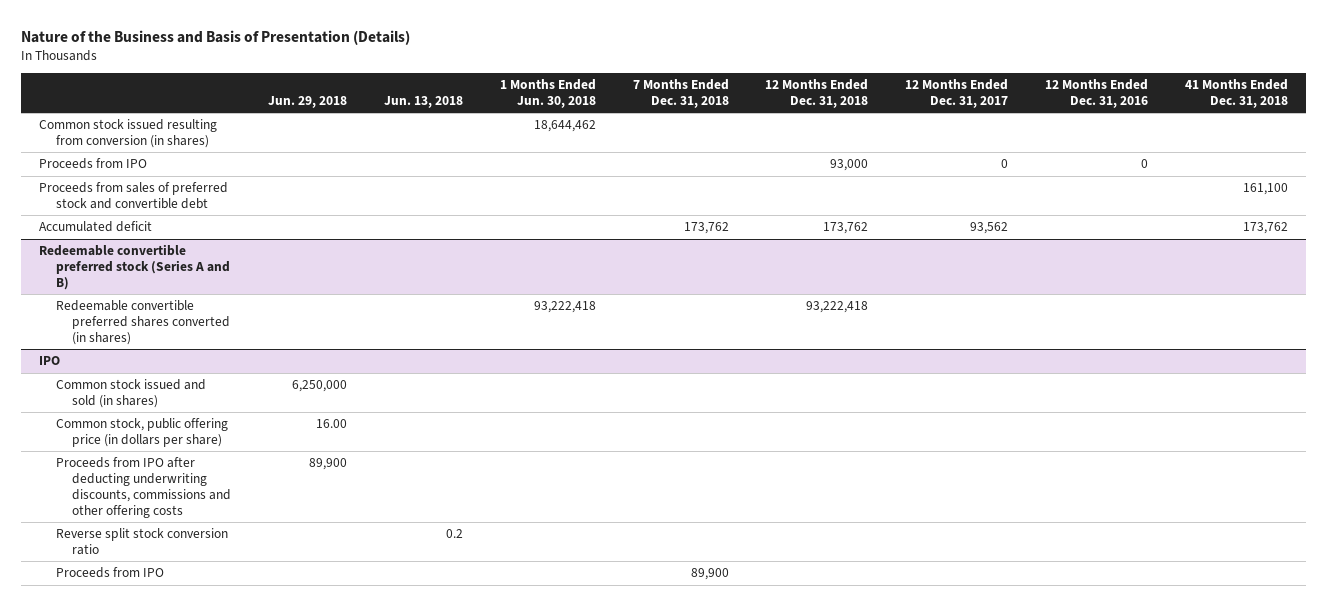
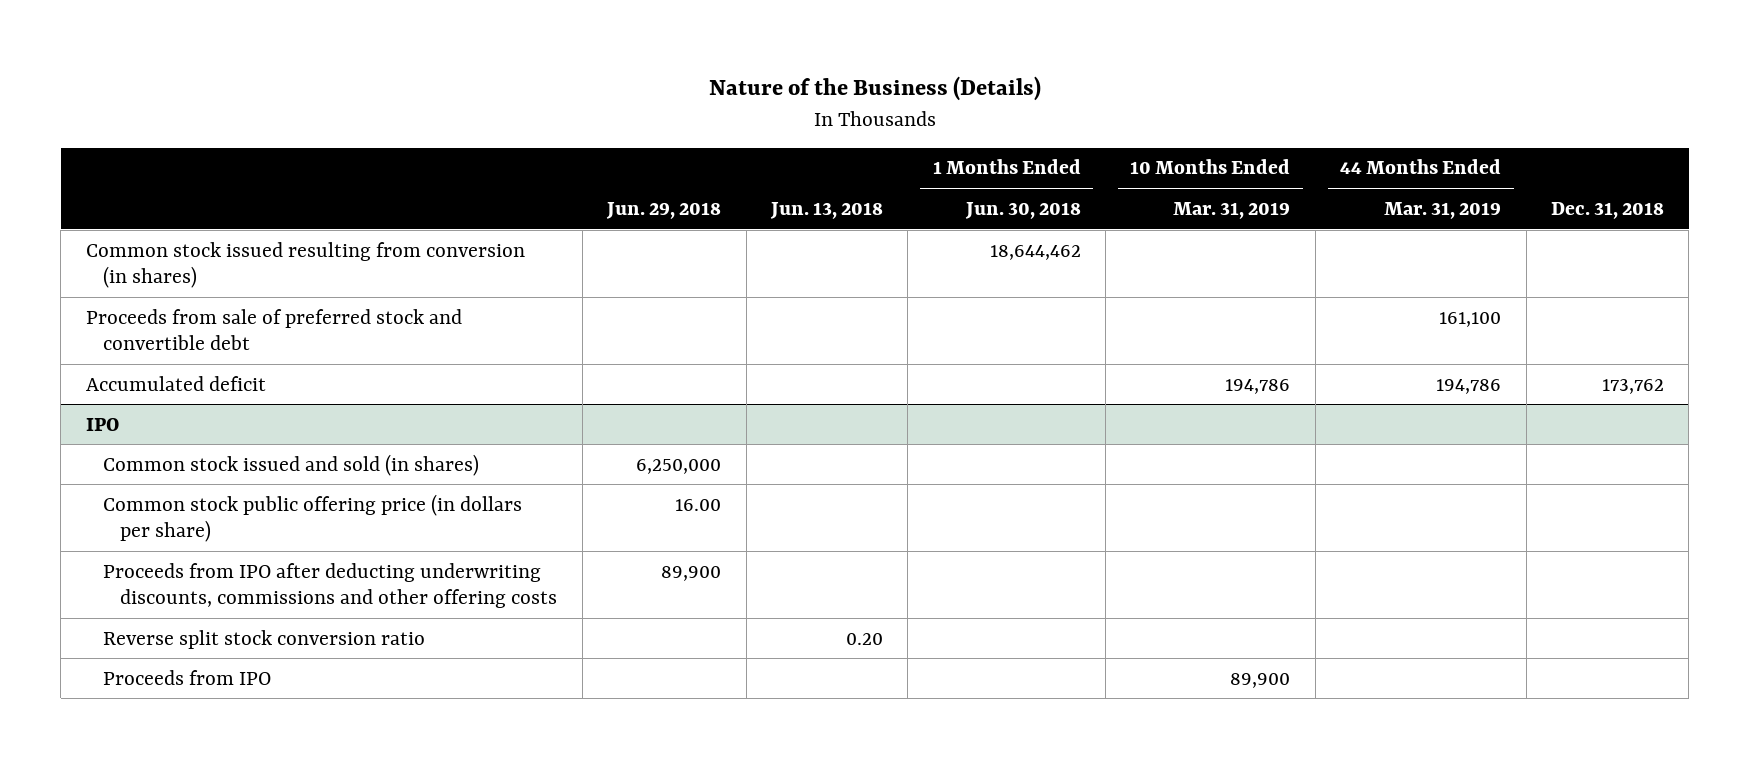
- Nature of the Business and Basis of Presentation (Details)
+ Nature of the Business (Details)
- | Jun. 29, 2018 | Jun. 13, 2018 | 1 Months Ended Jun. 30, 2018 | 7 Months Ended Dec. 31, 2018 | 12 Months Ended Dec. 31, 2018 | 12 Months Ended Dec. 31, 2017 | 12 Months Ended Dec. 31, 2016 | 41 Months Ended Dec. 31, 2018
+ | Jun. 29, 2018 | Jun. 13, 2018 | 1 Months Ended Jun. 30, 2018 | 10 Months Ended Mar. 31, 2019 | 44 Months Ended Mar. 31, 2019 | Dec. 31, 2018
- Proceeds from IPO | | | | | 93,000 | 0 | 0 |
- Proceeds from sales of preferred stock and convertible debt | | | | | | | | 161,100
+ Proceeds from sale of preferred stock and convertible debt | | | | | 161,100 |
- Redeemable convertible preferred stock (Series A and B)
- Redeemable convertible preferred shares converted (in shares) | | | 93,222,418 | | 93,222,418 | | |
@ IPO
- Common stock, public offering price (in dollars per share) | 16.00 | | | | | | |
+ Common stock public offering price (in dollars per share) | 16.00 | | | | |
- Reverse split stock conversion ratio | | 0.2 | | | | | |
+ Reverse split stock conversion ratio | | 0.20 | | | |

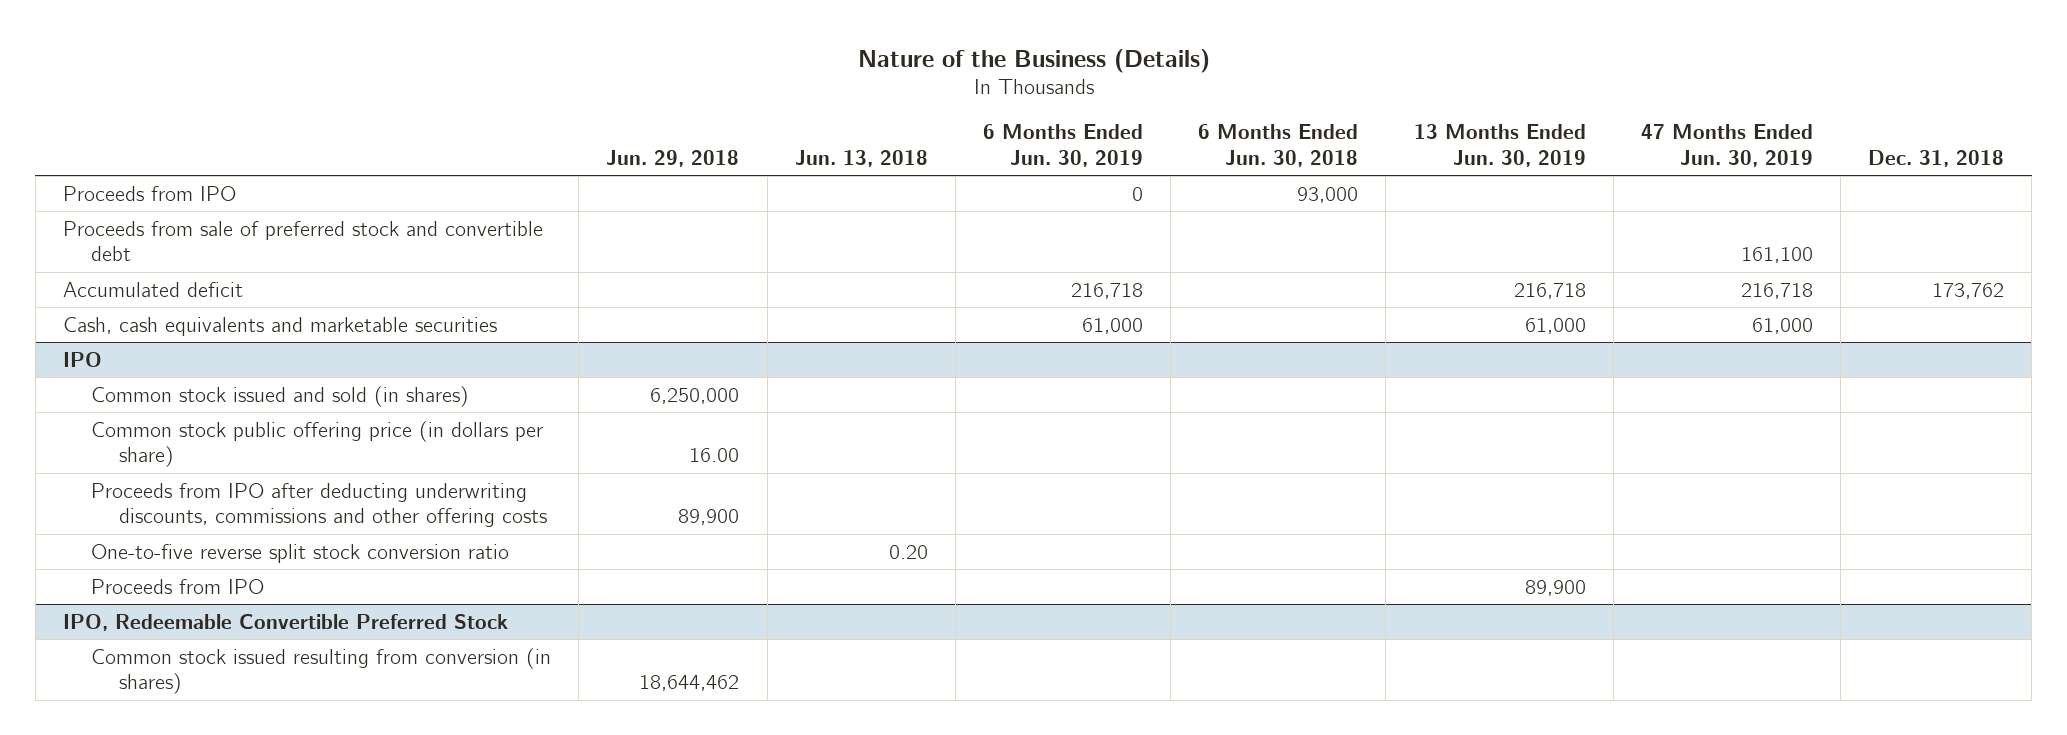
- | Jun. 29, 2018 | Jun. 13, 2018 | 1 Months Ended Jun. 30, 2018 | 10 Months Ended Mar. 31, 2019 | 44 Months Ended Mar. 31, 2019 | Dec. 31, 2018
+ | Jun. 29, 2018 | Jun. 13, 2018 | 6 Months Ended Jun. 30, 2019 | 6 Months Ended Jun. 30, 2018 | 13 Months Ended Jun. 30, 2019 | 47 Months Ended Jun. 30, 2019 | Dec. 31, 2018
- Common stock issued resulting from conversion (in shares) | | | 18,644,462 | | |
+ Proceeds from IPO | | | 0 | 93,000 | | |
+ Cash, cash equivalents and marketable securities | | | 61,000 | | 61,000 | 61,000 |
@ IPO
- Reverse split stock conversion ratio | | 0.20 | | | |
+ One-to-five reverse split stock conversion ratio | | 0.20 | | | | |
+ IPO, Redeemable Convertible Preferred Stock
+ Common stock issued resulting from conversion (in shares) | 18,644,462 | | | | | |

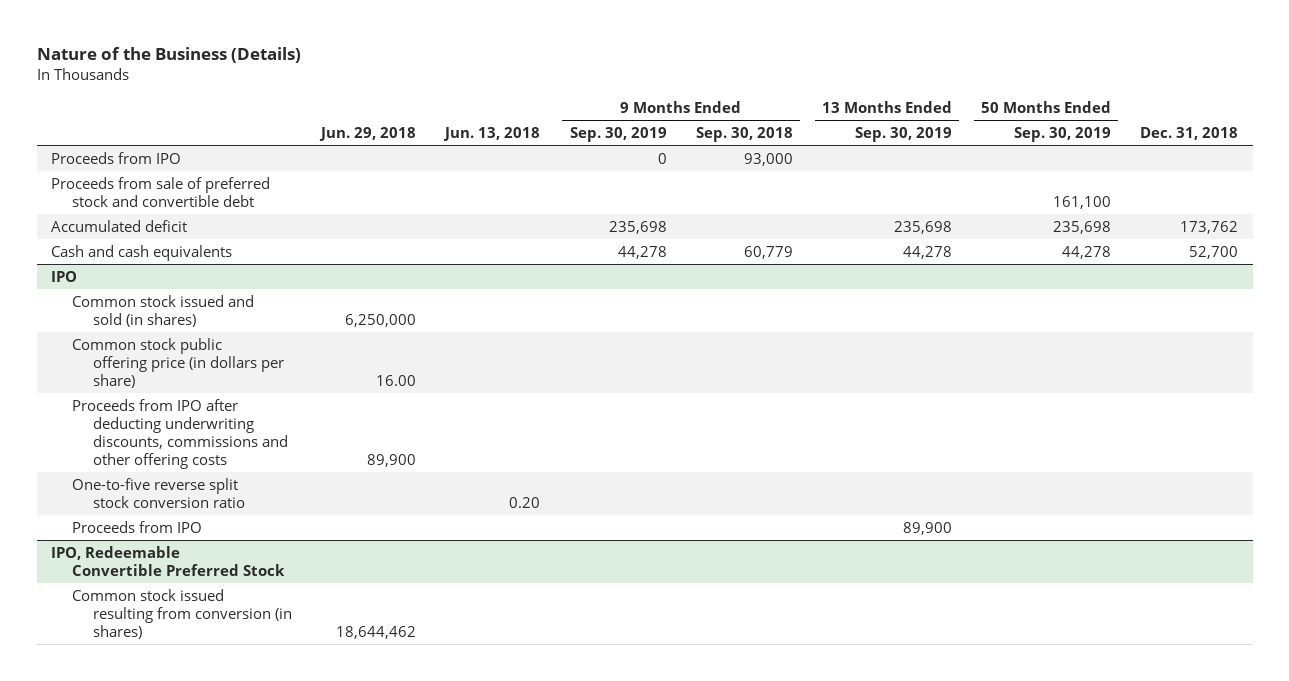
- | Jun. 29, 2018 | Jun. 13, 2018 | 6 Months Ended Jun. 30, 2019 | 6 Months Ended Jun. 30, 2018 | 13 Months Ended Jun. 30, 2019 | 47 Months Ended Jun. 30, 2019 | Dec. 31, 2018
+ | Jun. 29, 2018 | Jun. 13, 2018 | 9 Months Ended Sep. 30, 2019 | 9 Months Ended Sep. 30, 2018 | 13 Months Ended Sep. 30, 2019 | 50 Months Ended Sep. 30, 2019 | Dec. 31, 2018
- Cash, cash equivalents and marketable securities | | | 61,000 | | 61,000 | 61,000 |
+ Cash and cash equivalents | | | 44,278 | 60,779 | 44,278 | 44,278 | 52,700

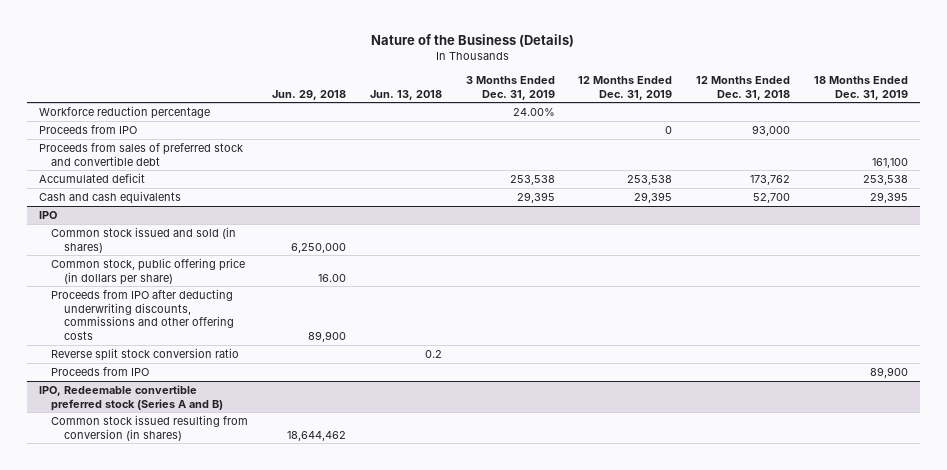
- | Jun. 29, 2018 | Jun. 13, 2018 | 9 Months Ended Sep. 30, 2019 | 9 Months Ended Sep. 30, 2018 | 13 Months Ended Sep. 30, 2019 | 50 Months Ended Sep. 30, 2019 | Dec. 31, 2018
+ | Jun. 29, 2018 | Jun. 13, 2018 | 3 Months Ended Dec. 31, 2019 | 12 Months Ended Dec. 31, 2019 | 12 Months Ended Dec. 31, 2018 | 18 Months Ended Dec. 31, 2019
+ Workforce reduction percentage | | | 24.00% | | |
- Proceeds from sale of preferred stock and convertible debt | | | | | | 161,100 |
+ Proceeds from sales of preferred stock and convertible debt | | | | | | 161,100
@ IPO
- Common stock public offering price (in dollars per share) | 16.00 | | | | | |
+ Common stock, public offering price (in dollars per share) | 16.00 | | | | |
- One-to-five reverse split stock conversion ratio | | 0.20 | | | | |
+ Reverse split stock conversion ratio | | 0.2 | | | |
- IPO, Redeemable Convertible Preferred Stock
+ IPO, Redeemable convertible preferred stock (Series A and B)

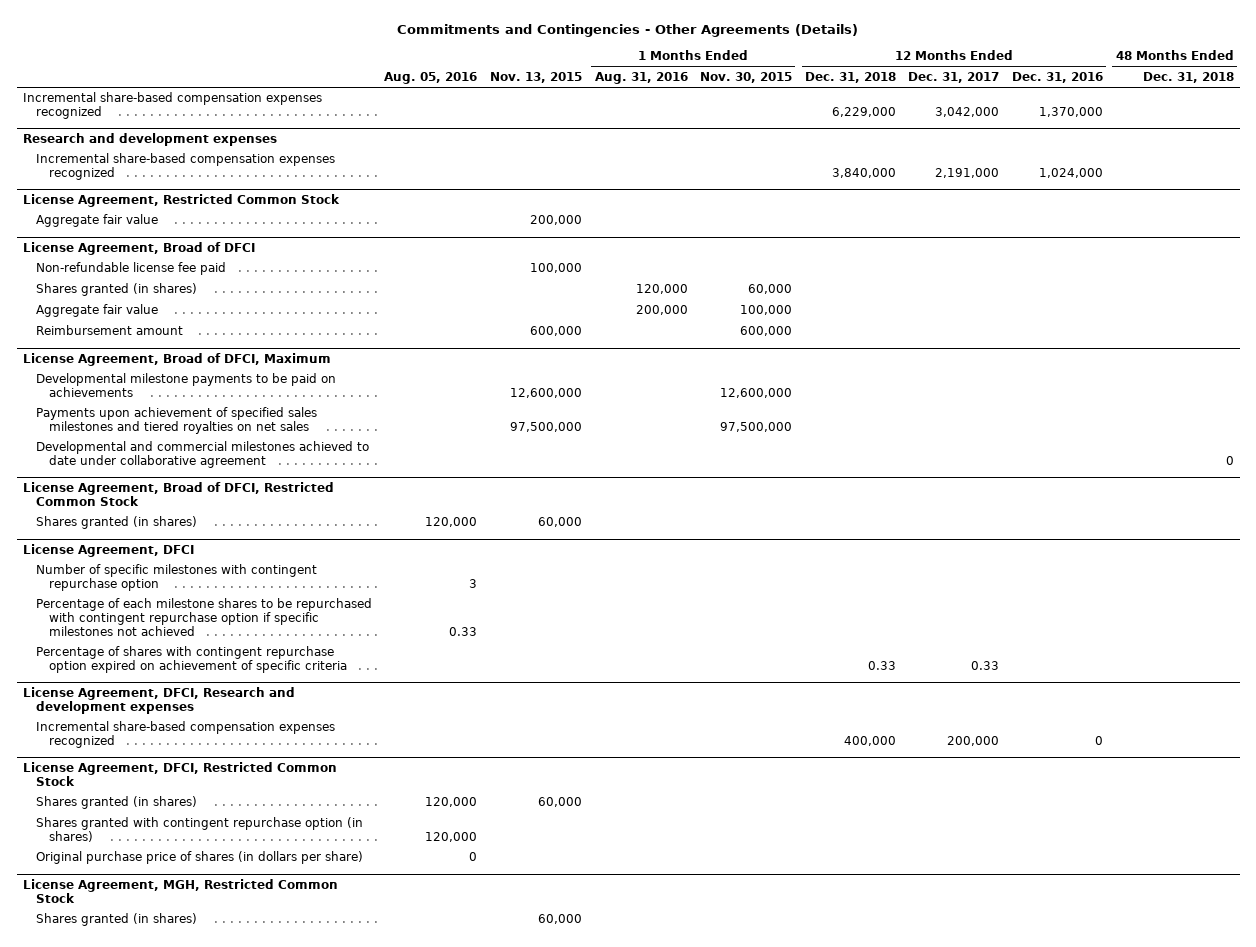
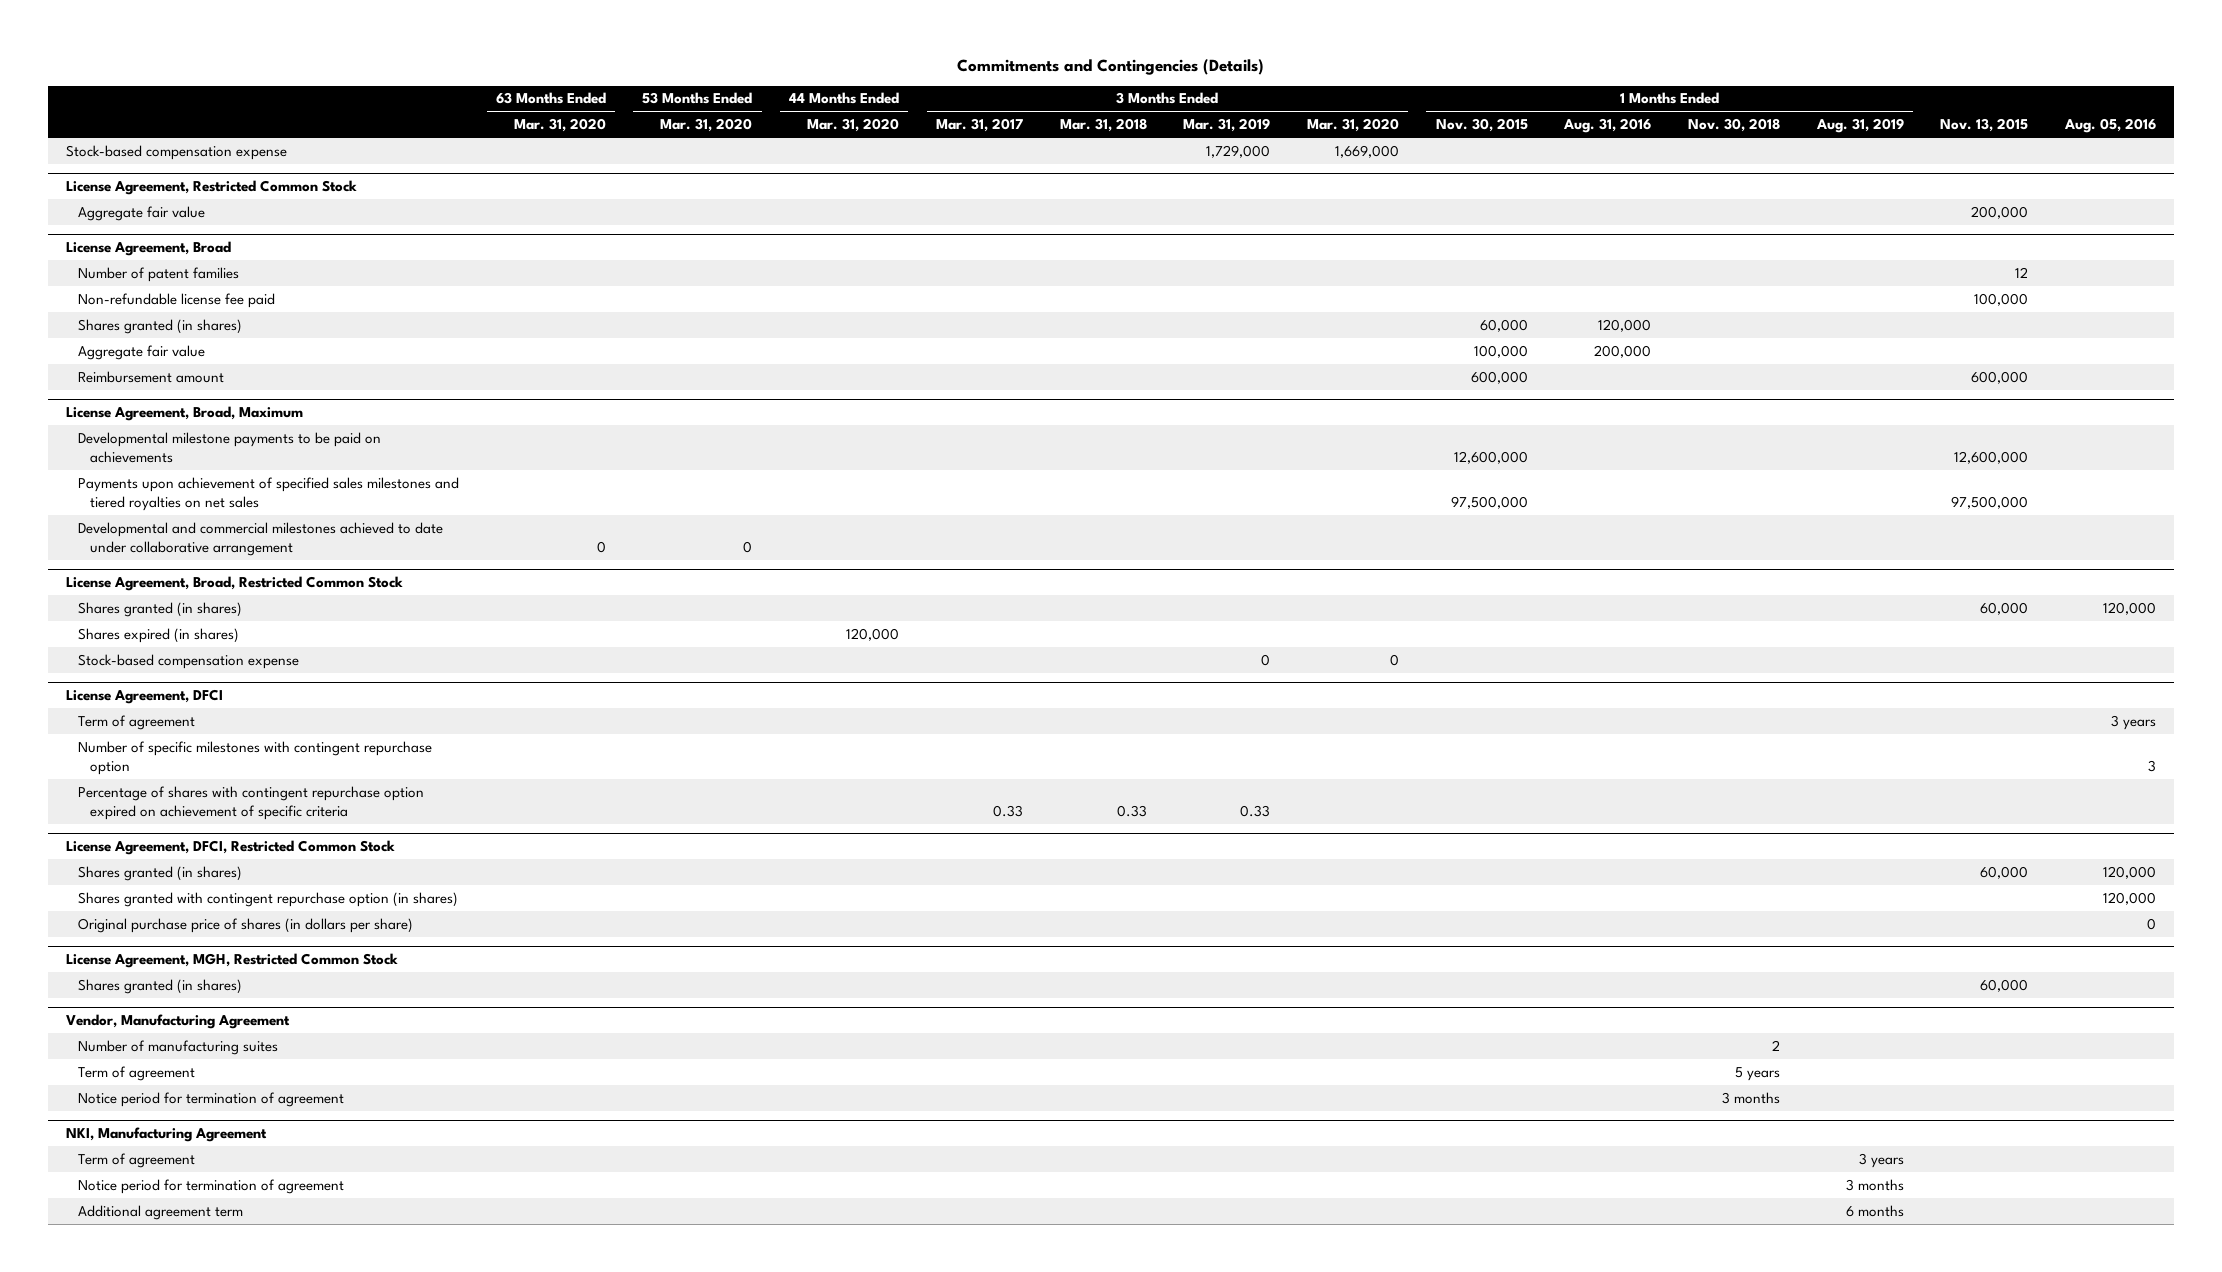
- Commitments and Contingencies - Other Agreements (Details)
+ Commitments and Contingencies (Details)
- | Aug. 05, 2016 | Nov. 13, 2015 | 1 Months Ended Aug. 31, 2016 | 1 Months Ended Nov. 30, 2015 | 12 Months Ended Dec. 31, 2018 | 12 Months Ended Dec. 31, 2017 | 12 Months Ended Dec. 31, 2016 | 48 Months Ended Dec. 31, 2018
+ | 63 Months Ended Mar. 31, 2020 | 53 Months Ended Mar. 31, 2020 | 44 Months Ended Mar. 31, 2020 | 3 Months Ended Mar. 31, 2017 | 3 Months Ended Mar. 31, 2018 | 3 Months Ended Mar. 31, 2019 | 3 Months Ended Mar. 31, 2020 | 1 Months Ended Nov. 30, 2015 | 1 Months Ended Aug. 31, 2016 | 1 Months Ended Nov. 30, 2018 | 1 Months Ended Aug. 31, 2019 | Nov. 13, 2015 | Aug. 05, 2016
- Incremental share-based compensation expenses recognized | | | | | 6,229,000 | 3,042,000 | 1,370,000 |
- Research and development expenses
- Incremental share-based compensation expenses recognized | | | | | 3,840,000 | 2,191,000 | 1,024,000 |
+ Stock-based compensation expense | | | | | | 1,729,000 | 1,669,000 | | | | | |
- License Agreement, Broad of DFCI
+ License Agreement, Broad
+ Number of patent families | | | | | | | | | | | | 12 |
- License Agreement, Broad of DFCI, Maximum
+ License Agreement, Broad, Maximum
- Developmental and commercial milestones achieved to date under collaborative agreement | | | | | | | | 0
- License Agreement, Broad of DFCI, Restricted Common Stock
+ Developmental and commercial milestones achieved to date under collaborative arrangement | 0 | 0 | | | | | | | | | | |
+ License Agreement, Broad, Restricted Common Stock
+ Shares expired (in shares) | | | 120,000 | | | | | | | | | |
+ Stock-based compensation expense | | | | | | 0 | 0 | | | | | |
@ License Agreement, DFCI
+ Term of agreement | | | | | | | | | | | | | 3 years
- Percentage of each milestone shares to be repurchased with contingent repurchase option if specific milestones not achieved | 0.33 | | | | | | |
- License Agreement, DFCI, Research and development expenses
- Incremental share-based compensation expenses recognized | | | | | 400,000 | 200,000 | 0 |
+ Vendor, Manufacturing Agreement
+ Number of manufacturing suites | | | | | | | | | | 2 | | |
+ Term of agreement | | | | | | | | | | 5 years | | |
+ Notice period for termination of agreement | | | | | | | | | | 3 months | | |
+ NKI, Manufacturing Agreement
+ Term of agreement | | | | | | | | | | | 3 years | |
+ Notice period for termination of agreement | | | | | | | | | | | 3 months | |
+ Additional agreement term | | | | | | | | | | | 6 months | |

